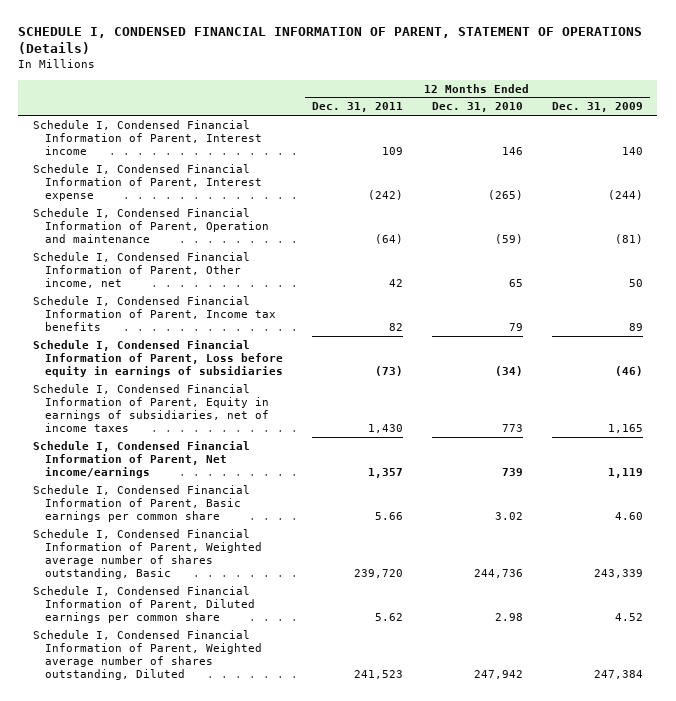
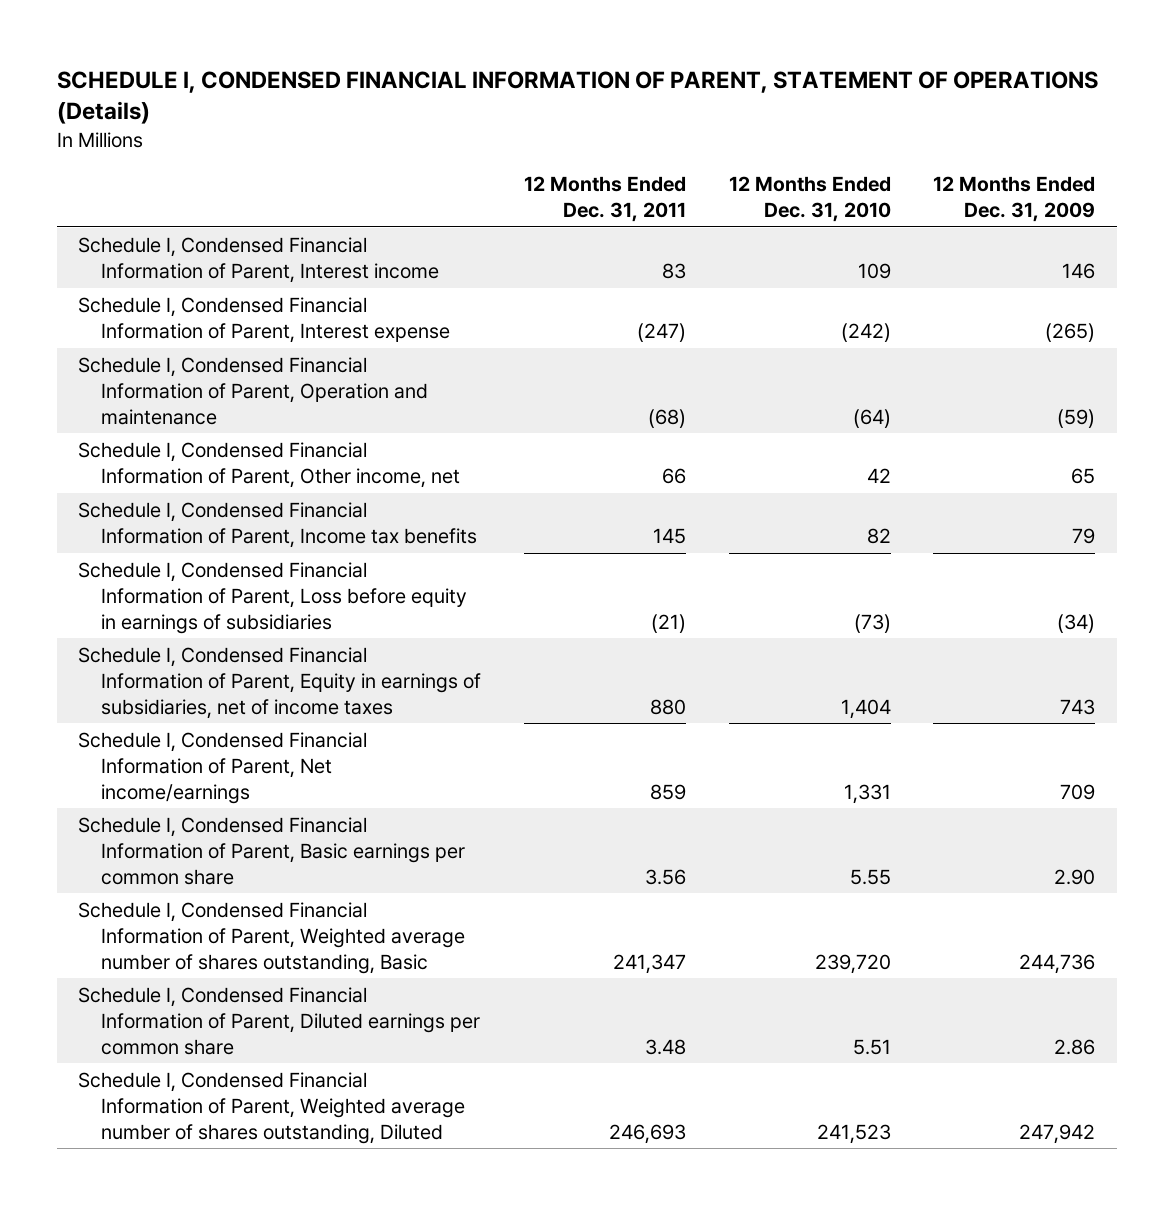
- Schedule I, Condensed Financial Information of Parent, Interest income | 109 | 146 | 140
- Schedule I, Condensed Financial Information of Parent, Interest expense | (242) | (265) | (244)
- Schedule I, Condensed Financial Information of Parent, Operation and maintenance | (64) | (59) | (81)
- Schedule I, Condensed Financial Information of Parent, Other income, net | 42 | 65 | 50
- Schedule I, Condensed Financial Information of Parent, Income tax benefits | 82 | 79 | 89
- Schedule I, Condensed Financial Information of Parent, Loss before equity in earnings of subsidiaries | (73) | (34) | (46)
- Schedule I, Condensed Financial Information of Parent, Equity in earnings of subsidiaries, net of income taxes | 1,430 | 773 | 1,165
- Schedule I, Condensed Financial Information of Parent, Net income/earnings | 1,357 | 739 | 1,119
- Schedule I, Condensed Financial Information of Parent, Basic earnings per common share | 5.66 | 3.02 | 4.60
- Schedule I, Condensed Financial Information of Parent, Weighted average number of shares outstanding, Basic | 239,720 | 244,736 | 243,339
- Schedule I, Condensed Financial Information of Parent, Diluted earnings per common share | 5.62 | 2.98 | 4.52
- Schedule I, Condensed Financial Information of Parent, Weighted average number of shares outstanding, Diluted | 241,523 | 247,942 | 247,384
+ Schedule I, Condensed Financial Information of Parent, Interest income | 83 | 109 | 146
+ Schedule I, Condensed Financial Information of Parent, Interest expense | (247) | (242) | (265)
+ Schedule I, Condensed Financial Information of Parent, Operation and maintenance | (68) | (64) | (59)
+ Schedule I, Condensed Financial Information of Parent, Other income, net | 66 | 42 | 65
+ Schedule I, Condensed Financial Information of Parent, Income tax benefits | 145 | 82 | 79
+ Schedule I, Condensed Financial Information of Parent, Loss before equity in earnings of subsidiaries | (21) | (73) | (34)
+ Schedule I, Condensed Financial Information of Parent, Equity in earnings of subsidiaries, net of income taxes | 880 | 1,404 | 743
+ Schedule I, Condensed Financial Information of Parent, Net income/earnings | 859 | 1,331 | 709
+ Schedule I, Condensed Financial Information of Parent, Basic earnings per common share | 3.56 | 5.55 | 2.90
+ Schedule I, Condensed Financial Information of Parent, Weighted average number of shares outstanding, Basic | 241,347 | 239,720 | 244,736
+ Schedule I, Condensed Financial Information of Parent, Diluted earnings per common share | 3.48 | 5.51 | 2.86
+ Schedule I, Condensed Financial Information of Parent, Weighted average number of shares outstanding, Diluted | 246,693 | 241,523 | 247,942

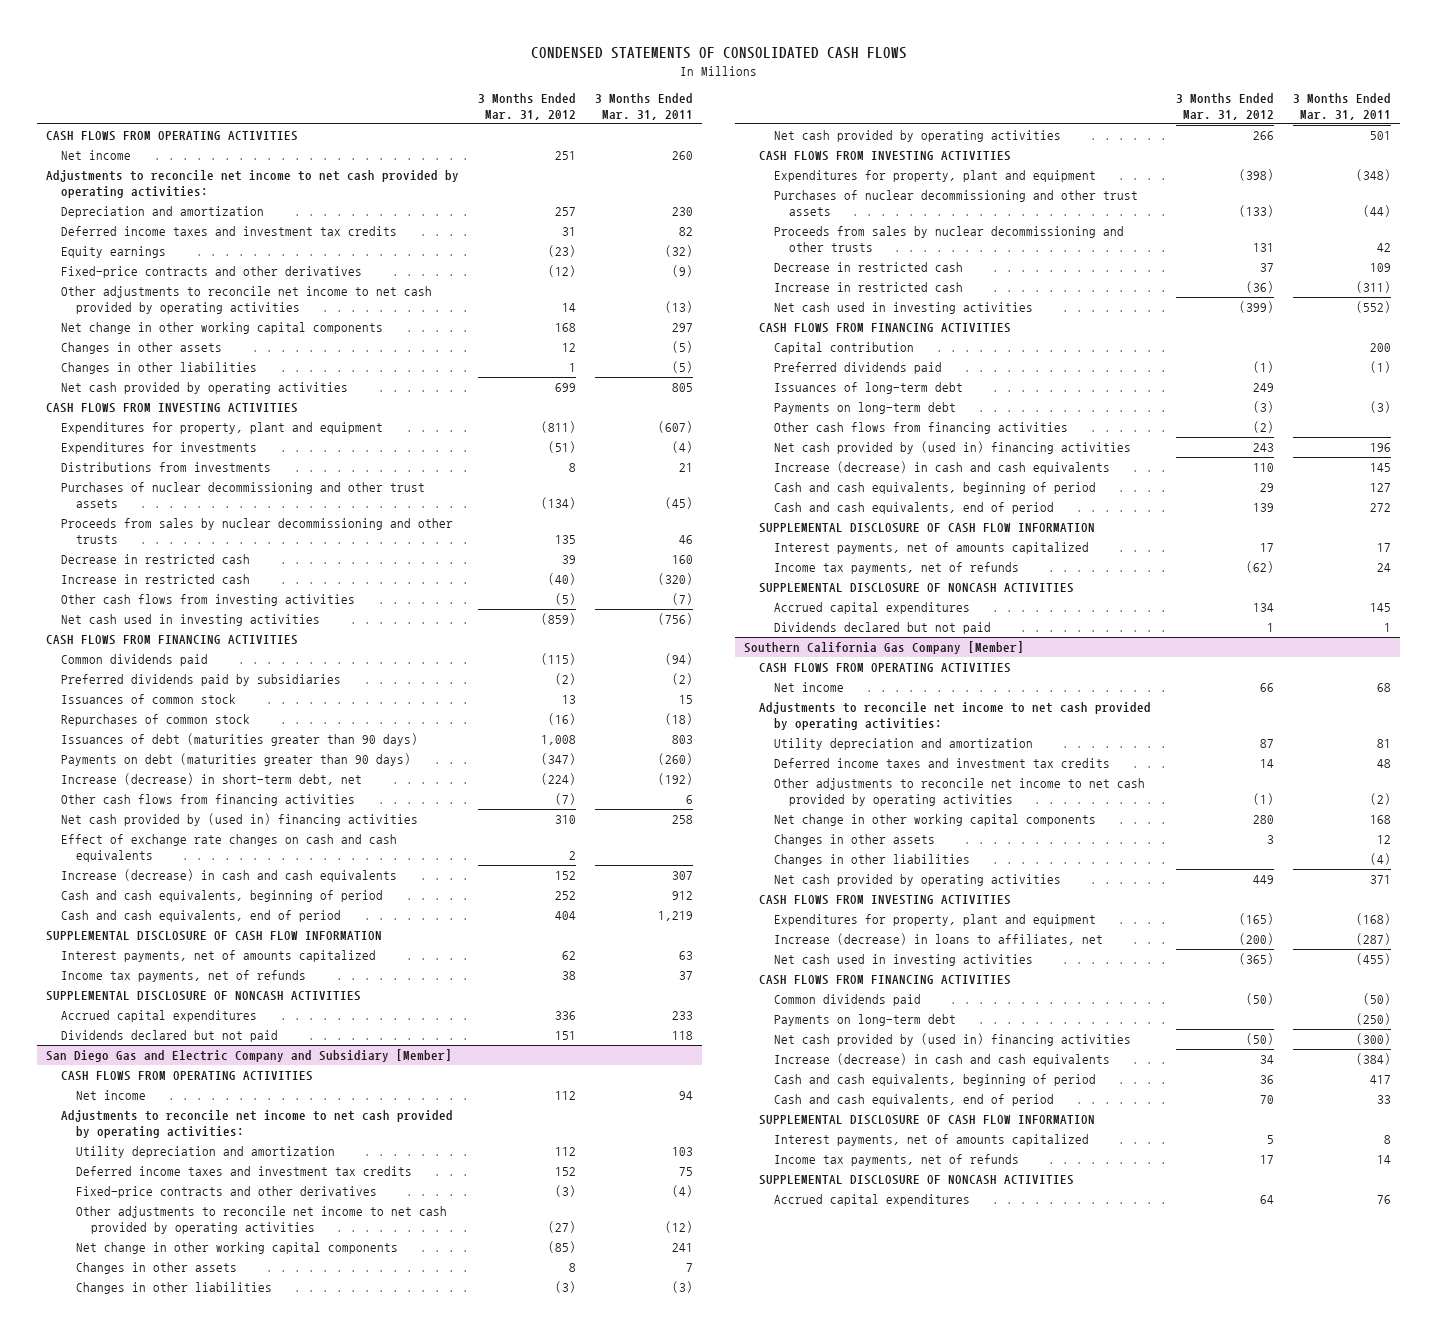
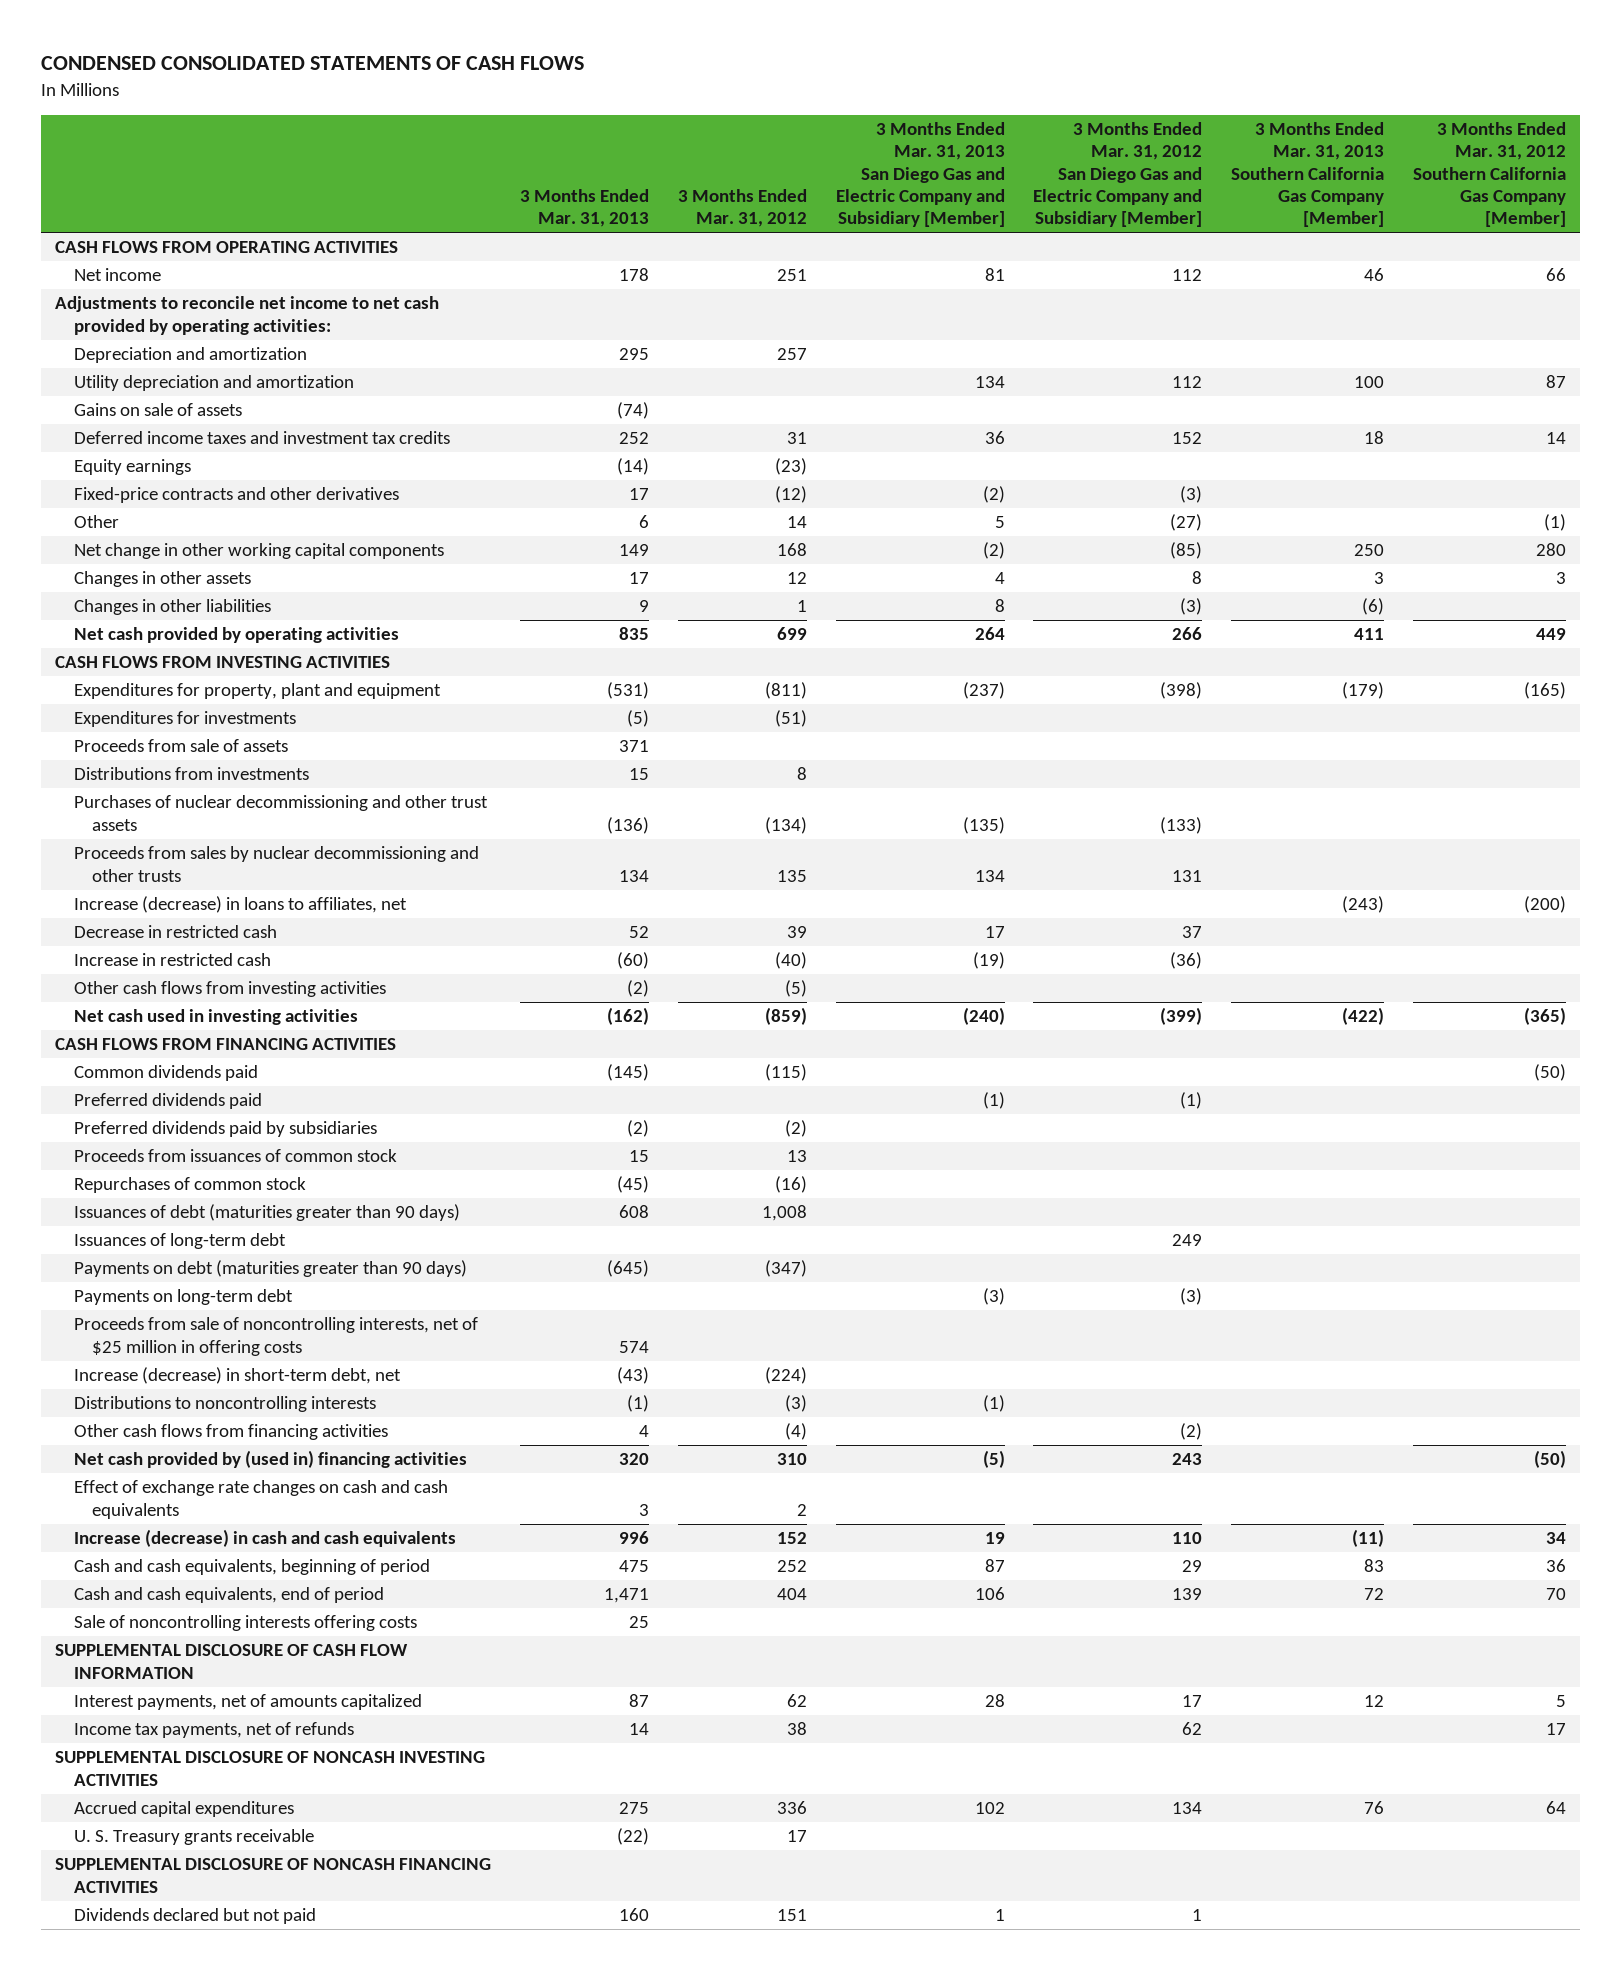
- CONDENSED STATEMENTS OF CONSOLIDATED CASH FLOWS
+ CONDENSED CONSOLIDATED STATEMENTS OF CASH FLOWS
- | 3 Months Ended Mar. 31, 2012 | 3 Months Ended Mar. 31, 2011
+ | 3 Months Ended Mar. 31, 2013 | 3 Months Ended Mar. 31, 2012 | 3 Months Ended Mar. 31, 2013 San Diego Gas and Electric Company and Subsidiary [Member] | 3 Months Ended Mar. 31, 2012 San Diego Gas and Electric Company and Subsidiary [Member] | 3 Months Ended Mar. 31, 2013 Southern California Gas Company [Member] | 3 Months Ended Mar. 31, 2012 Southern California Gas Company [Member]
+ Utility depreciation and amortization | | | 134 | 112 | 100 | 87
+ Gains on sale of assets | (74) | | | | |
- Other adjustments to reconcile net income to net cash provided by operating activities | 14 | (13)
+ Other | 6 | 14 | 5 | (27) | | (1)
+ Proceeds from sale of assets | 371 | | | | |
+ Increase (decrease) in loans to affiliates, net | | | | | (243) | (200)
+ Preferred dividends paid | | | (1) | (1) | |
- Issuances of common stock | 13 | 15
+ Proceeds from issuances of common stock | 15 | 13 | | | |
+ Issuances of long-term debt | | | | 249 | |
+ Payments on long-term debt | | | (3) | (3) | |
+ Proceeds from sale of noncontrolling interests, net of $25 million in offering costs | 574 | | | | |
- Other cash flows from financing activities | (7) | 6
+ Distributions to noncontrolling interests | (1) | (3) | (1) | | |
+ Other cash flows from financing activities | 4 | (4) | | (2) | |
+ Sale of noncontrolling interests offering costs | 25 | | | | |
- SUPPLEMENTAL DISCLOSURE OF NONCASH ACTIVITIES
+ SUPPLEMENTAL DISCLOSURE OF NONCASH INVESTING ACTIVITIES
+ U. S. Treasury grants receivable | (22) | 17 | | | |
+ SUPPLEMENTAL DISCLOSURE OF NONCASH FINANCING ACTIVITIES
- San Diego Gas and Electric Company and Subsidiary [Member]
- CASH FLOWS FROM OPERATING ACTIVITIES
- Net income | 112 | 94
- Adjustments to reconcile net income to net cash provided by operating activities:
- Utility depreciation and amortization | 112 | 103
- Deferred income taxes and investment tax credits | 152 | 75
- Fixed-price contracts and other derivatives | (3) | (4)
- Other adjustments to reconcile net income to net cash provided by operating activities | (27) | (12)
- Net change in other working capital components | (85) | 241
- Changes in other assets | 8 | 7
- Changes in other liabilities | (3) | (3)
- Net cash provided by operating activities | 266 | 501
- CASH FLOWS FROM INVESTING ACTIVITIES
- Expenditures for property, plant and equipment | (398) | (348)
- Purchases of nuclear decommissioning and other trust assets | (133) | (44)
- Proceeds from sales by nuclear decommissioning and other trusts | 131 | 42
- Decrease in restricted cash | 37 | 109
- Increase in restricted cash | (36) | (311)
- Net cash used in investing activities | (399) | (552)
- CASH FLOWS FROM FINANCING ACTIVITIES
- Capital contribution | | 200
- Preferred dividends paid | (1) | (1)
- Issuances of long-term debt | 249 |
- Payments on long-term debt | (3) | (3)
- Other cash flows from financing activities | (2) |
- Net cash provided by (used in) financing activities | 243 | 196
- Increase (decrease) in cash and cash equivalents | 110 | 145
- Cash and cash equivalents, beginning of period | 29 | 127
- Cash and cash equivalents, end of period | 139 | 272
- SUPPLEMENTAL DISCLOSURE OF CASH FLOW INFORMATION
- Interest payments, net of amounts capitalized | 17 | 17
- Income tax payments, net of refunds | (62) | 24
- SUPPLEMENTAL DISCLOSURE OF NONCASH ACTIVITIES
- Accrued capital expenditures | 134 | 145
- Dividends declared but not paid | 1 | 1
- Southern California Gas Company [Member]
- CASH FLOWS FROM OPERATING ACTIVITIES
- Net income | 66 | 68
- Adjustments to reconcile net income to net cash provided by operating activities:
- Utility depreciation and amortization | 87 | 81
- Deferred income taxes and investment tax credits | 14 | 48
- Other adjustments to reconcile net income to net cash provided by operating activities | (1) | (2)
- Net change in other working capital components | 280 | 168
- Changes in other assets | 3 | 12
- Changes in other liabilities | | (4)
- Net cash provided by operating activities | 449 | 371
- CASH FLOWS FROM INVESTING ACTIVITIES
- Expenditures for property, plant and equipment | (165) | (168)
- Increase (decrease) in loans to affiliates, net | (200) | (287)
- Net cash used in investing activities | (365) | (455)
- CASH FLOWS FROM FINANCING ACTIVITIES
- Common dividends paid | (50) | (50)
- Payments on long-term debt | | (250)
- Net cash provided by (used in) financing activities | (50) | (300)
- Increase (decrease) in cash and cash equivalents | 34 | (384)
- Cash and cash equivalents, beginning of period | 36 | 417
- Cash and cash equivalents, end of period | 70 | 33
- SUPPLEMENTAL DISCLOSURE OF CASH FLOW INFORMATION
- Interest payments, net of amounts capitalized | 5 | 8
- Income tax payments, net of refunds | 17 | 14
- SUPPLEMENTAL DISCLOSURE OF NONCASH ACTIVITIES
- Accrued capital expenditures | 64 | 76

